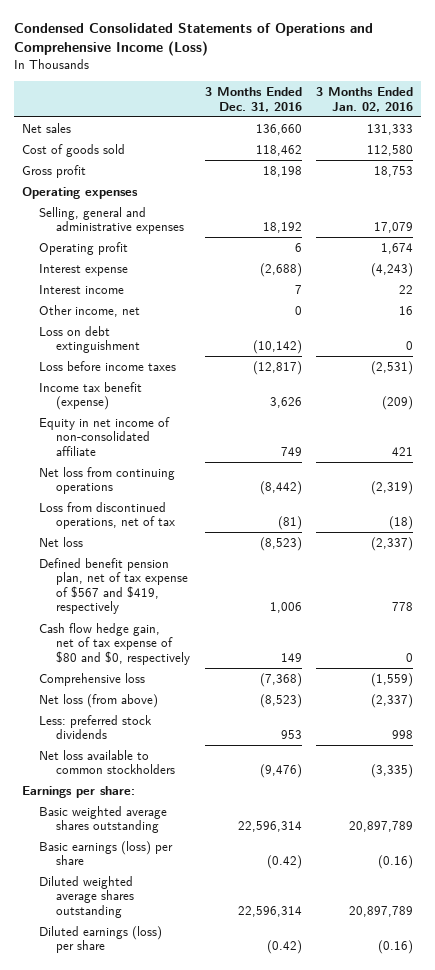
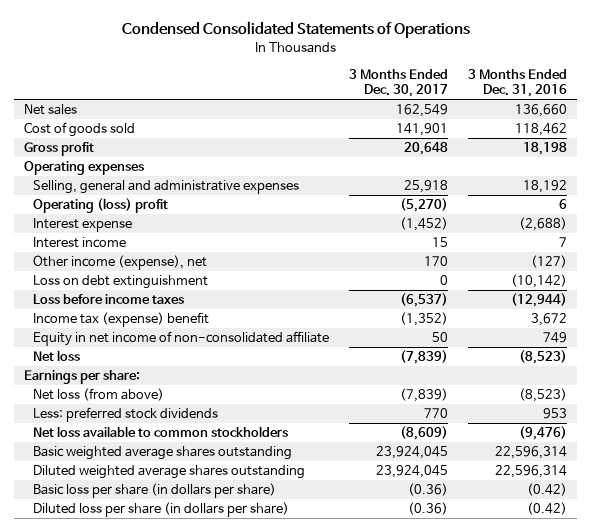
- Condensed Consolidated Statements of Operations and Comprehensive Income (Loss)
+ Condensed Consolidated Statements of Operations
- | 3 Months Ended Dec. 31, 2016 | 3 Months Ended Jan. 02, 2016
+ | 3 Months Ended Dec. 30, 2017 | 3 Months Ended Dec. 31, 2016
- Operating profit | 6 | 1,674
+ Operating (loss) profit | (5,270) | 6
- Other income, net | 0 | 16
+ Other income (expense), net | 170 | (127)
- Loss before income taxes | (12,817) | (2,531)
- Income tax benefit (expense) | 3,626 | (209)
+ Loss before income taxes | (6,537) | (12,944)
+ Income tax (expense) benefit | (1,352) | 3,672
- Net loss from continuing operations | (8,442) | (2,319)
- Loss from discontinued operations, net of tax | (81) | (18)
- Defined benefit pension plan, net of tax expense of $567 and $419, respectively | 1,006 | 778
- Cash flow hedge gain, net of tax expense of $80 and $0, respectively | 149 | 0
- Comprehensive loss | (7,368) | (1,559)
moved up: Earnings per share:
- Basic earnings (loss) per share | (0.42) | (0.16)
- Diluted earnings (loss) per share | (0.42) | (0.16)
+ Basic loss per share (in dollars per share) | (0.36) | (0.42)
+ Diluted loss per share (in dollars per share) | (0.36) | (0.42)

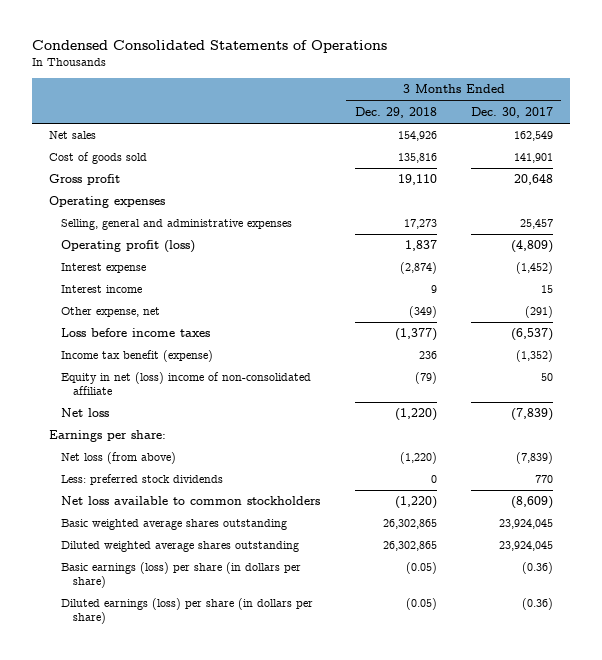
- | 3 Months Ended Dec. 30, 2017 | 3 Months Ended Dec. 31, 2016
+ | 3 Months Ended Dec. 29, 2018 | 3 Months Ended Dec. 30, 2017
- Selling, general and administrative expenses | 25,918 | 18,192
- Operating (loss) profit | (5,270) | 6
+ Selling, general and administrative expenses | 17,273 | 25,457
+ Operating profit (loss) | 1,837 | (4,809)
- Other income (expense), net | 170 | (127)
- Loss on debt extinguishment | 0 | (10,142)
+ Other expense, net | (349) | (291)
- Income tax (expense) benefit | (1,352) | 3,672
- Equity in net income of non-consolidated affiliate | 50 | 749
+ Income tax benefit (expense) | 236 | (1,352)
+ Equity in net (loss) income of non-consolidated affiliate | (79) | 50
- Basic loss per share (in dollars per share) | (0.36) | (0.42)
- Diluted loss per share (in dollars per share) | (0.36) | (0.42)
+ Basic earnings (loss) per share (in dollars per share) | (0.05) | (0.36)
+ Diluted earnings (loss) per share (in dollars per share) | (0.05) | (0.36)

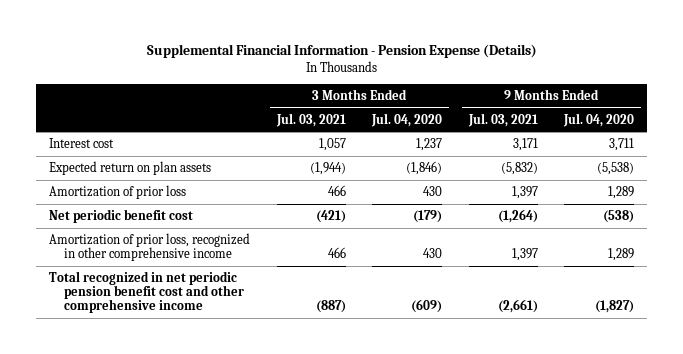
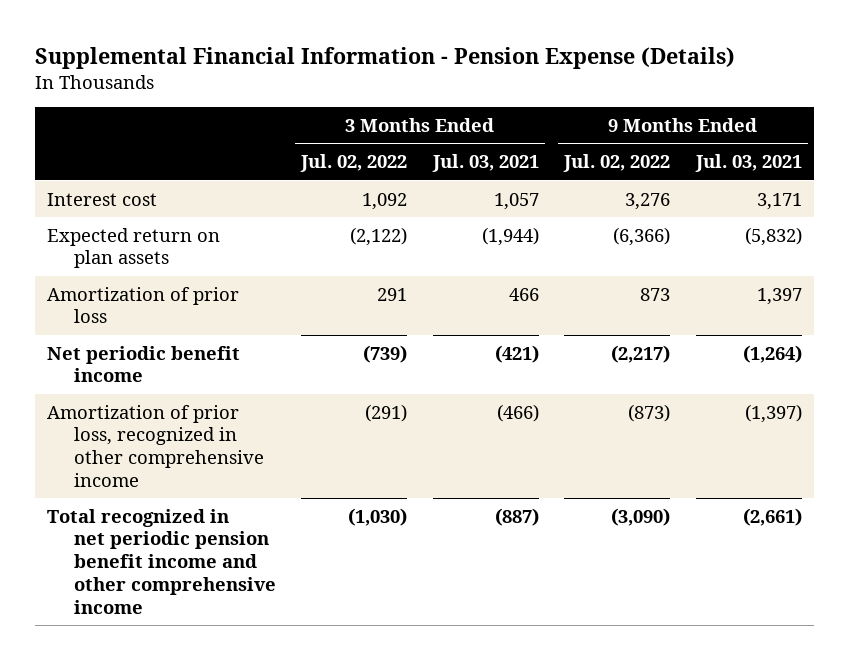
- | 3 Months Ended Jul. 03, 2021 | 3 Months Ended Jul. 04, 2020 | 9 Months Ended Jul. 03, 2021 | 9 Months Ended Jul. 04, 2020
+ | 3 Months Ended Jul. 02, 2022 | 3 Months Ended Jul. 03, 2021 | 9 Months Ended Jul. 02, 2022 | 9 Months Ended Jul. 03, 2021
- Net periodic benefit cost | (421) | (179) | (1,264) | (538)
- Amortization of prior loss, recognized in other comprehensive income | 466 | 430 | 1,397 | 1,289
- Total recognized in net periodic pension benefit cost and other comprehensive income | (887) | (609) | (2,661) | (1,827)
+ Net periodic benefit income | (739) | (421) | (2,217) | (1,264)
+ Amortization of prior loss, recognized in other comprehensive income | (291) | (466) | (873) | (1,397)
+ Total recognized in net periodic pension benefit income and other comprehensive income | (1,030) | (887) | (3,090) | (2,661)

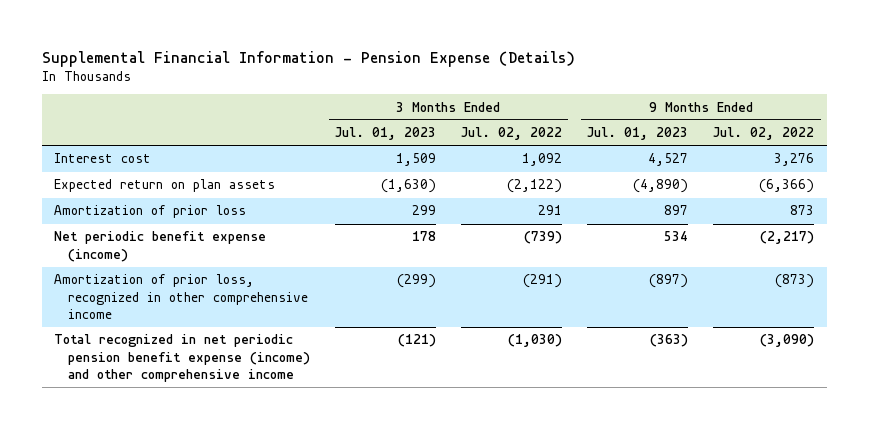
- | 3 Months Ended Jul. 02, 2022 | 3 Months Ended Jul. 03, 2021 | 9 Months Ended Jul. 02, 2022 | 9 Months Ended Jul. 03, 2021
+ | 3 Months Ended Jul. 01, 2023 | 3 Months Ended Jul. 02, 2022 | 9 Months Ended Jul. 01, 2023 | 9 Months Ended Jul. 02, 2022
- Net periodic benefit income | (739) | (421) | (2,217) | (1,264)
+ Net periodic benefit expense (income) | 178 | (739) | 534 | (2,217)
- Total recognized in net periodic pension benefit income and other comprehensive income | (1,030) | (887) | (3,090) | (2,661)
+ Total recognized in net periodic pension benefit expense (income) and other comprehensive income | (121) | (1,030) | (363) | (3,090)

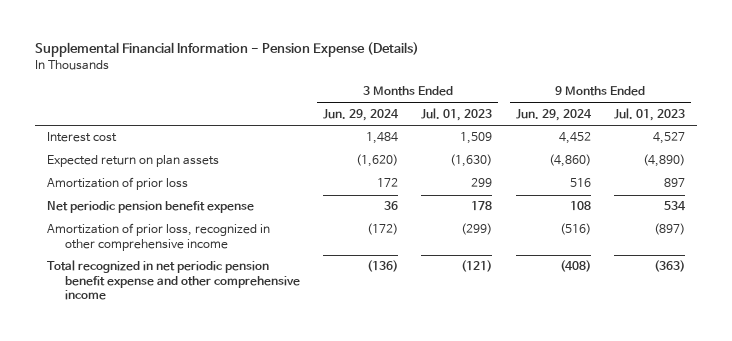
- | 3 Months Ended Jul. 01, 2023 | 3 Months Ended Jul. 02, 2022 | 9 Months Ended Jul. 01, 2023 | 9 Months Ended Jul. 02, 2022
+ | 3 Months Ended Jun. 29, 2024 | 3 Months Ended Jul. 01, 2023 | 9 Months Ended Jun. 29, 2024 | 9 Months Ended Jul. 01, 2023
- Net periodic benefit expense (income) | 178 | (739) | 534 | (2,217)
+ Net periodic pension benefit expense | 36 | 178 | 108 | 534
- Total recognized in net periodic pension benefit expense (income) and other comprehensive income | (121) | (1,030) | (363) | (3,090)
+ Total recognized in net periodic pension benefit expense and other comprehensive income | (136) | (121) | (408) | (363)

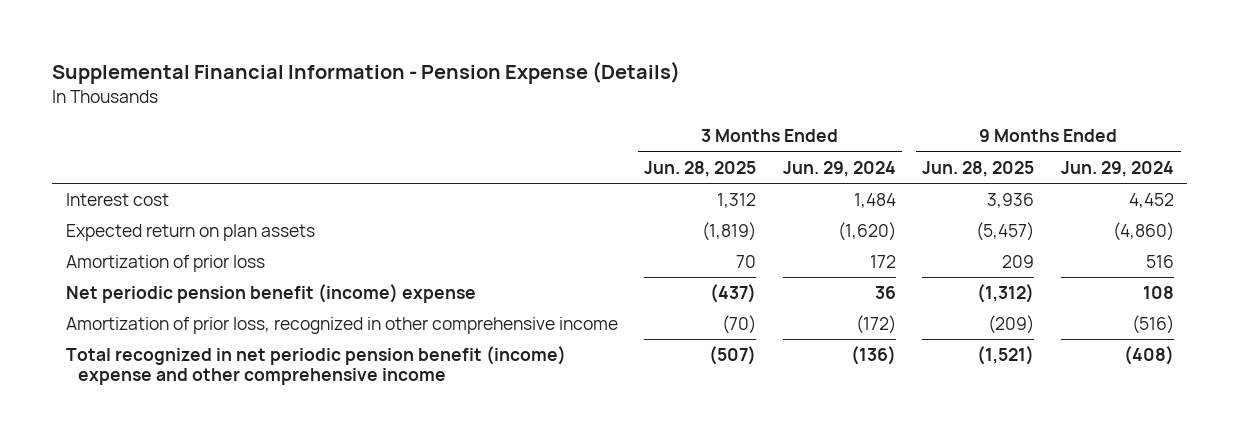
- | 3 Months Ended Jun. 29, 2024 | 3 Months Ended Jul. 01, 2023 | 9 Months Ended Jun. 29, 2024 | 9 Months Ended Jul. 01, 2023
+ | 3 Months Ended Jun. 28, 2025 | 3 Months Ended Jun. 29, 2024 | 9 Months Ended Jun. 28, 2025 | 9 Months Ended Jun. 29, 2024
- Net periodic pension benefit expense | 36 | 178 | 108 | 534
+ Net periodic pension benefit (income) expense | (437) | 36 | (1,312) | 108
- Total recognized in net periodic pension benefit expense and other comprehensive income | (136) | (121) | (408) | (363)
+ Total recognized in net periodic pension benefit (income) expense and other comprehensive income | (507) | (136) | (1,521) | (408)

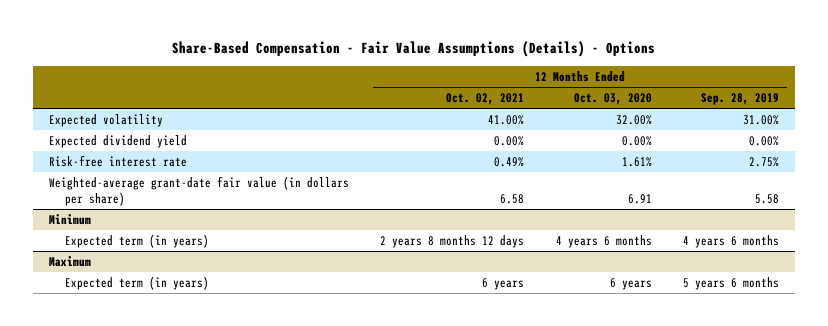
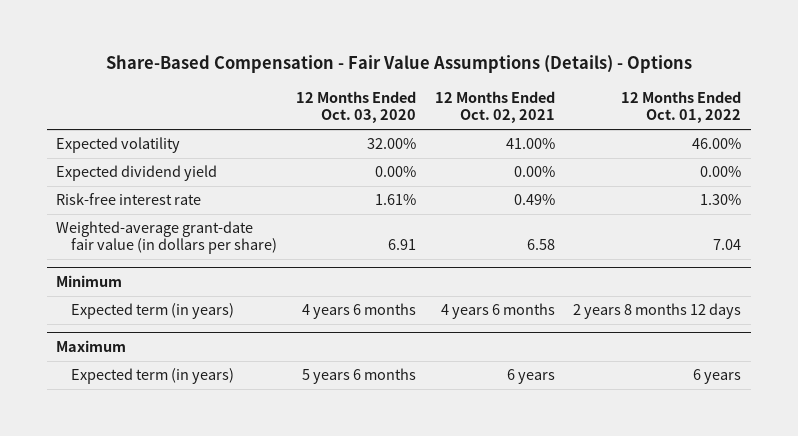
- | 12 Months Ended Oct. 02, 2021 | 12 Months Ended Oct. 03, 2020 | 12 Months Ended Sep. 28, 2019
+ | 12 Months Ended Oct. 03, 2020 | 12 Months Ended Oct. 02, 2021 | 12 Months Ended Oct. 01, 2022
@ Minimum
- Expected term (in years) | 2 years 8 months 12 days | 4 years 6 months | 4 years 6 months
+ Expected term (in years) | 4 years 6 months | 4 years 6 months | 2 years 8 months 12 days
@ Maximum
- Expected term (in years) | 6 years | 6 years | 5 years 6 months
+ Expected term (in years) | 5 years 6 months | 6 years | 6 years

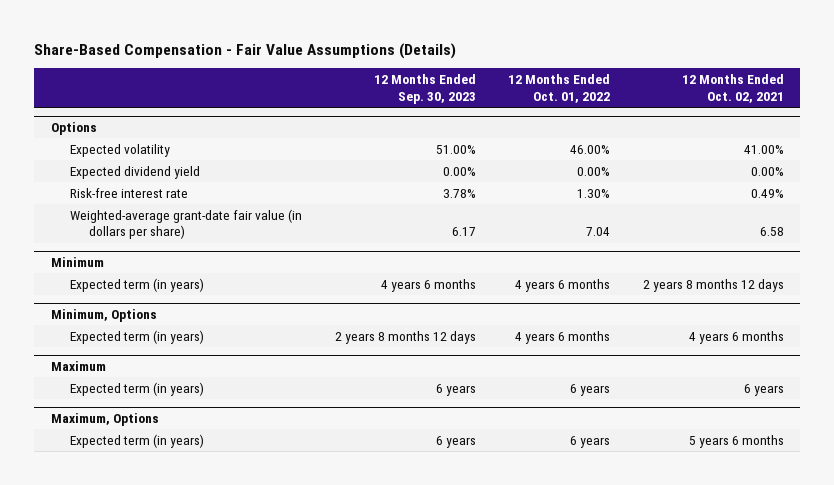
- Share-Based Compensation - Fair Value Assumptions (Details) - Options
+ Share-Based Compensation - Fair Value Assumptions (Details)
- | 12 Months Ended Oct. 03, 2020 | 12 Months Ended Oct. 02, 2021 | 12 Months Ended Oct. 01, 2022
+ | 12 Months Ended Sep. 30, 2023 | 12 Months Ended Oct. 01, 2022 | 12 Months Ended Oct. 02, 2021
+ Options
@ Minimum
- Expected term (in years) | 4 years 6 months | 4 years 6 months | 2 years 8 months 12 days
+ Expected term (in years) | 4 years 6 months | 4 years 6 months | 2 years 8 months 12 days
+ Minimum, Options
+ Expected term (in years) | 2 years 8 months 12 days | 4 years 6 months | 4 years 6 months
+ Maximum, Options
+ Expected term (in years) | 6 years | 6 years | 5 years 6 months

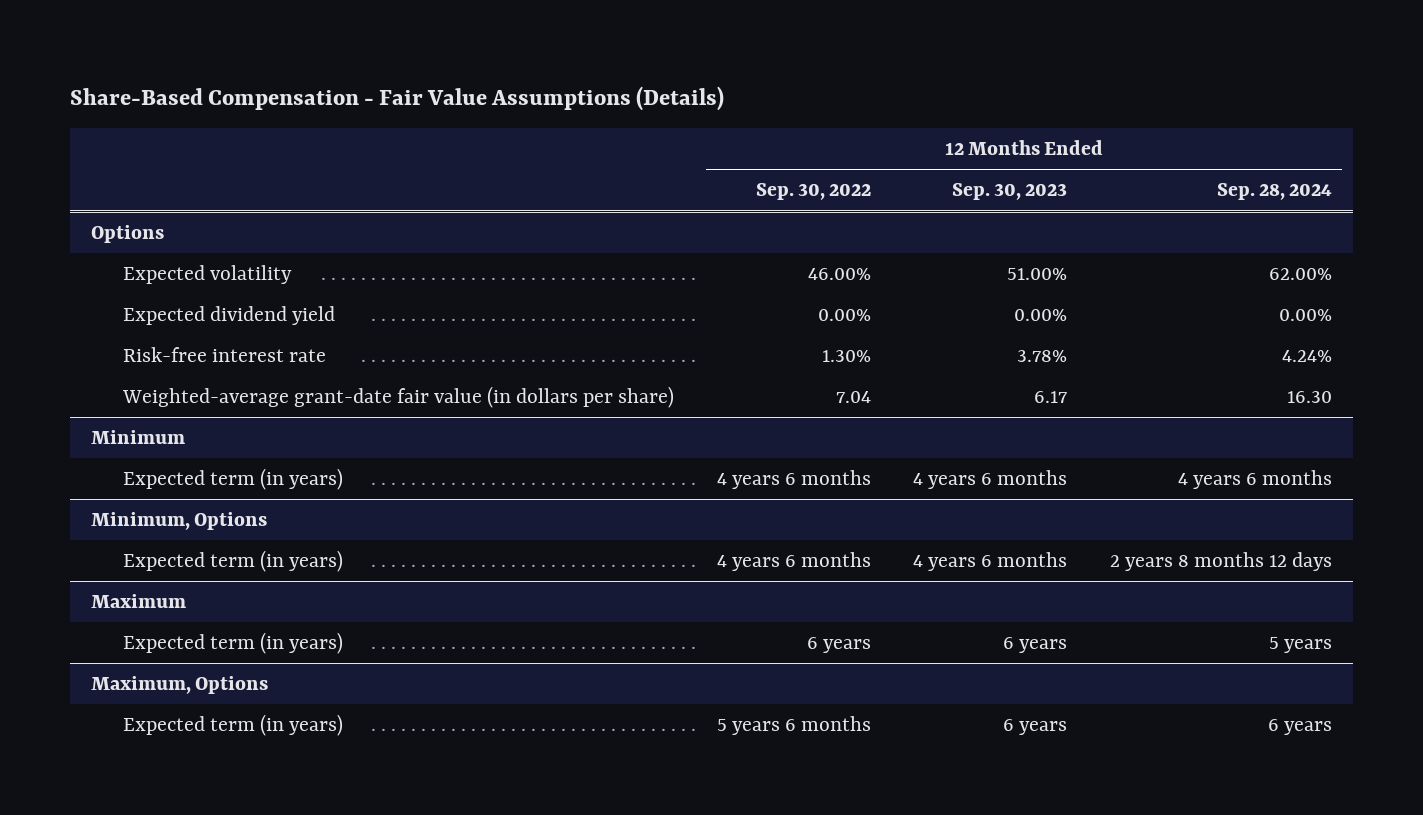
- | 12 Months Ended Sep. 30, 2023 | 12 Months Ended Oct. 01, 2022 | 12 Months Ended Oct. 02, 2021
+ | 12 Months Ended Sep. 30, 2022 | 12 Months Ended Sep. 30, 2023 | 12 Months Ended Sep. 28, 2024
@ Minimum, Options
- Expected term (in years) | 2 years 8 months 12 days | 4 years 6 months | 4 years 6 months
+ Expected term (in years) | 4 years 6 months | 4 years 6 months | 2 years 8 months 12 days

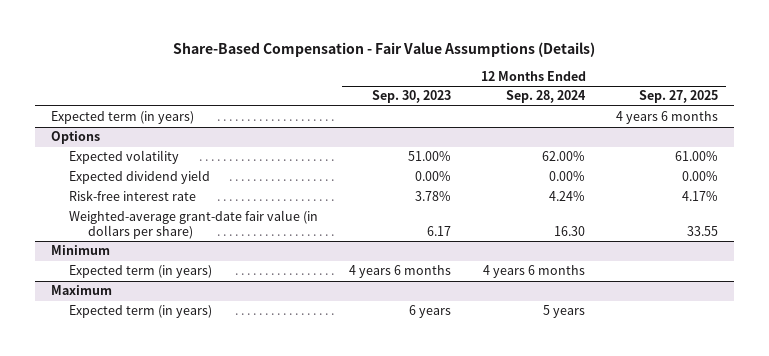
- | 12 Months Ended Sep. 30, 2022 | 12 Months Ended Sep. 30, 2023 | 12 Months Ended Sep. 28, 2024
+ | 12 Months Ended Sep. 30, 2023 | 12 Months Ended Sep. 28, 2024 | 12 Months Ended Sep. 27, 2025
+ Expected term (in years) | | | 4 years 6 months
- Minimum, Options
- Expected term (in years) | 4 years 6 months | 4 years 6 months | 2 years 8 months 12 days
- Maximum, Options
- Expected term (in years) | 5 years 6 months | 6 years | 6 years

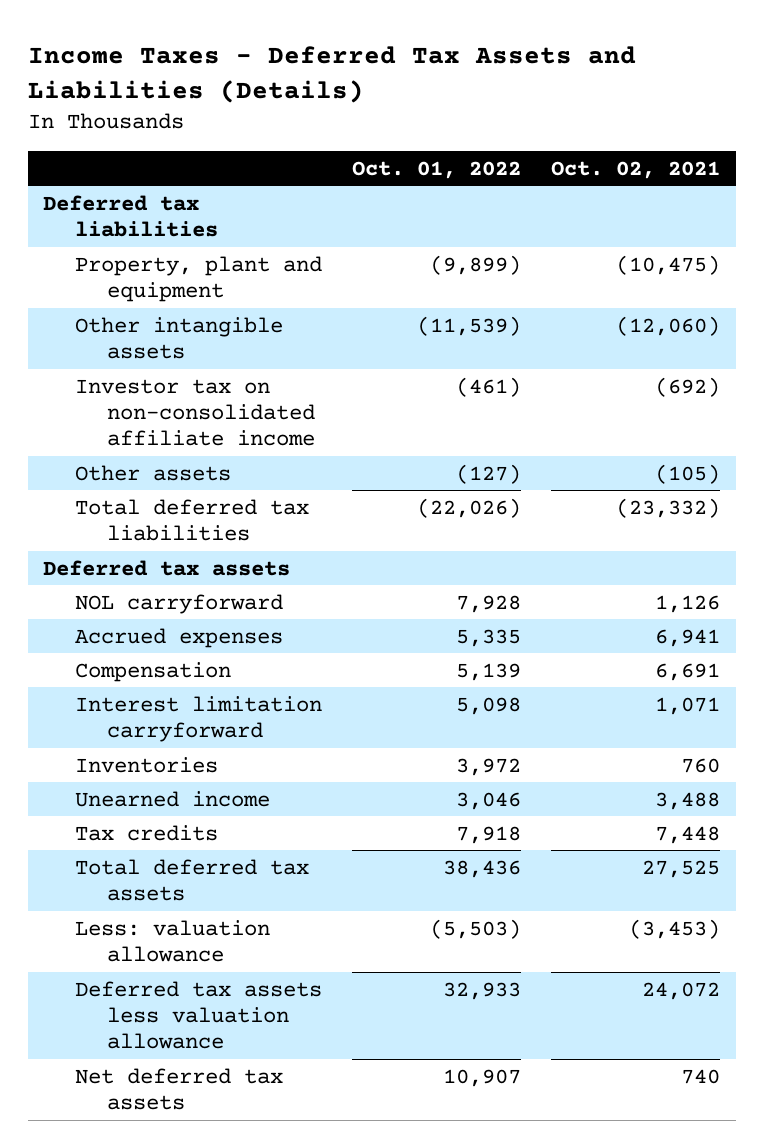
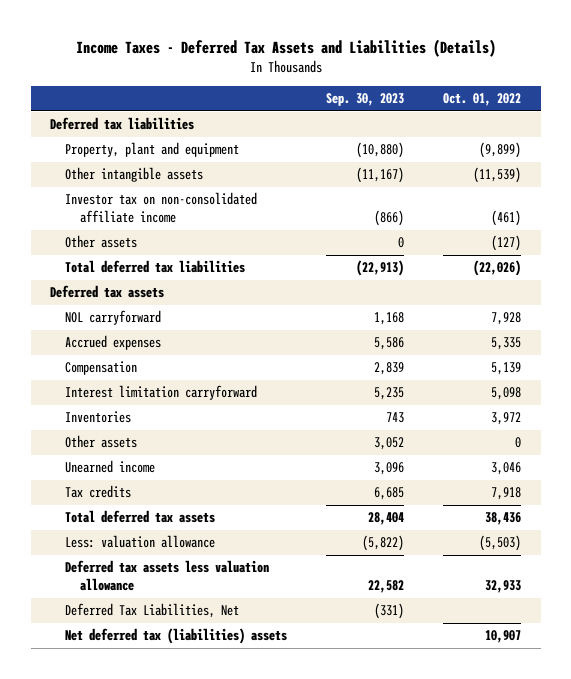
- | Oct. 01, 2022 | Oct. 02, 2021
+ | Sep. 30, 2023 | Oct. 01, 2022
+ Other assets | 3,052 | 0
- Net deferred tax assets | 10,907 | 740
+ Deferred Tax Liabilities, Net | (331) |
+ Net deferred tax (liabilities) assets | | 10,907

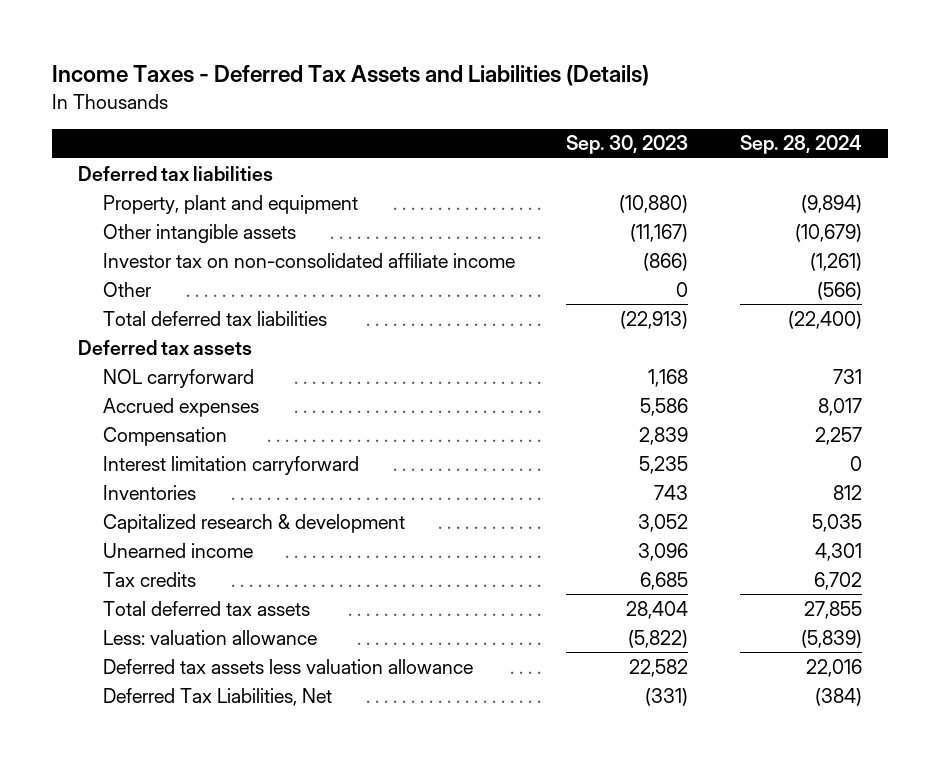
- | Sep. 30, 2023 | Oct. 01, 2022
+ | Sep. 30, 2023 | Sep. 28, 2024
- Other assets | 0 | (127)
+ Other | 0 | (566)
- Other assets | 3,052 | 0
+ Capitalized research & development | 3,052 | 5,035
- Net deferred tax (liabilities) assets | | 10,907

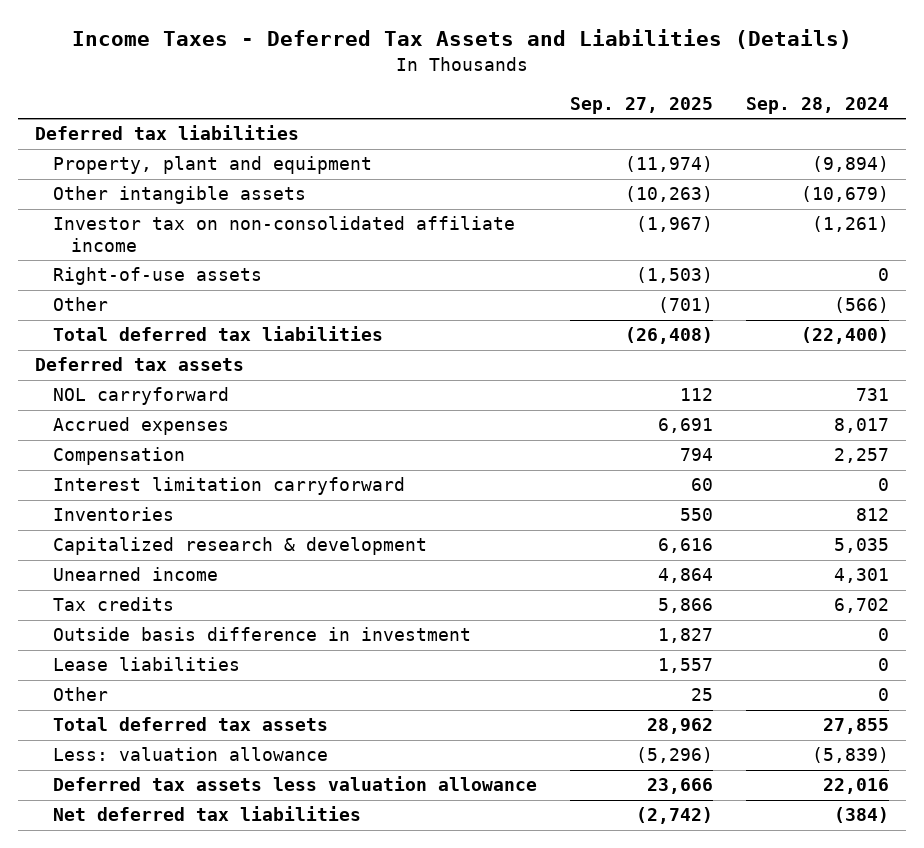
- | Sep. 30, 2023 | Sep. 28, 2024
+ | Sep. 27, 2025 | Sep. 28, 2024
+ Right-of-use assets | (1,503) | 0
+ Outside basis difference in investment | 1,827 | 0
+ Lease liabilities | 1,557 | 0
+ Other | 25 | 0
- Deferred Tax Liabilities, Net | (331) | (384)
+ Net deferred tax liabilities | (2,742) | (384)

